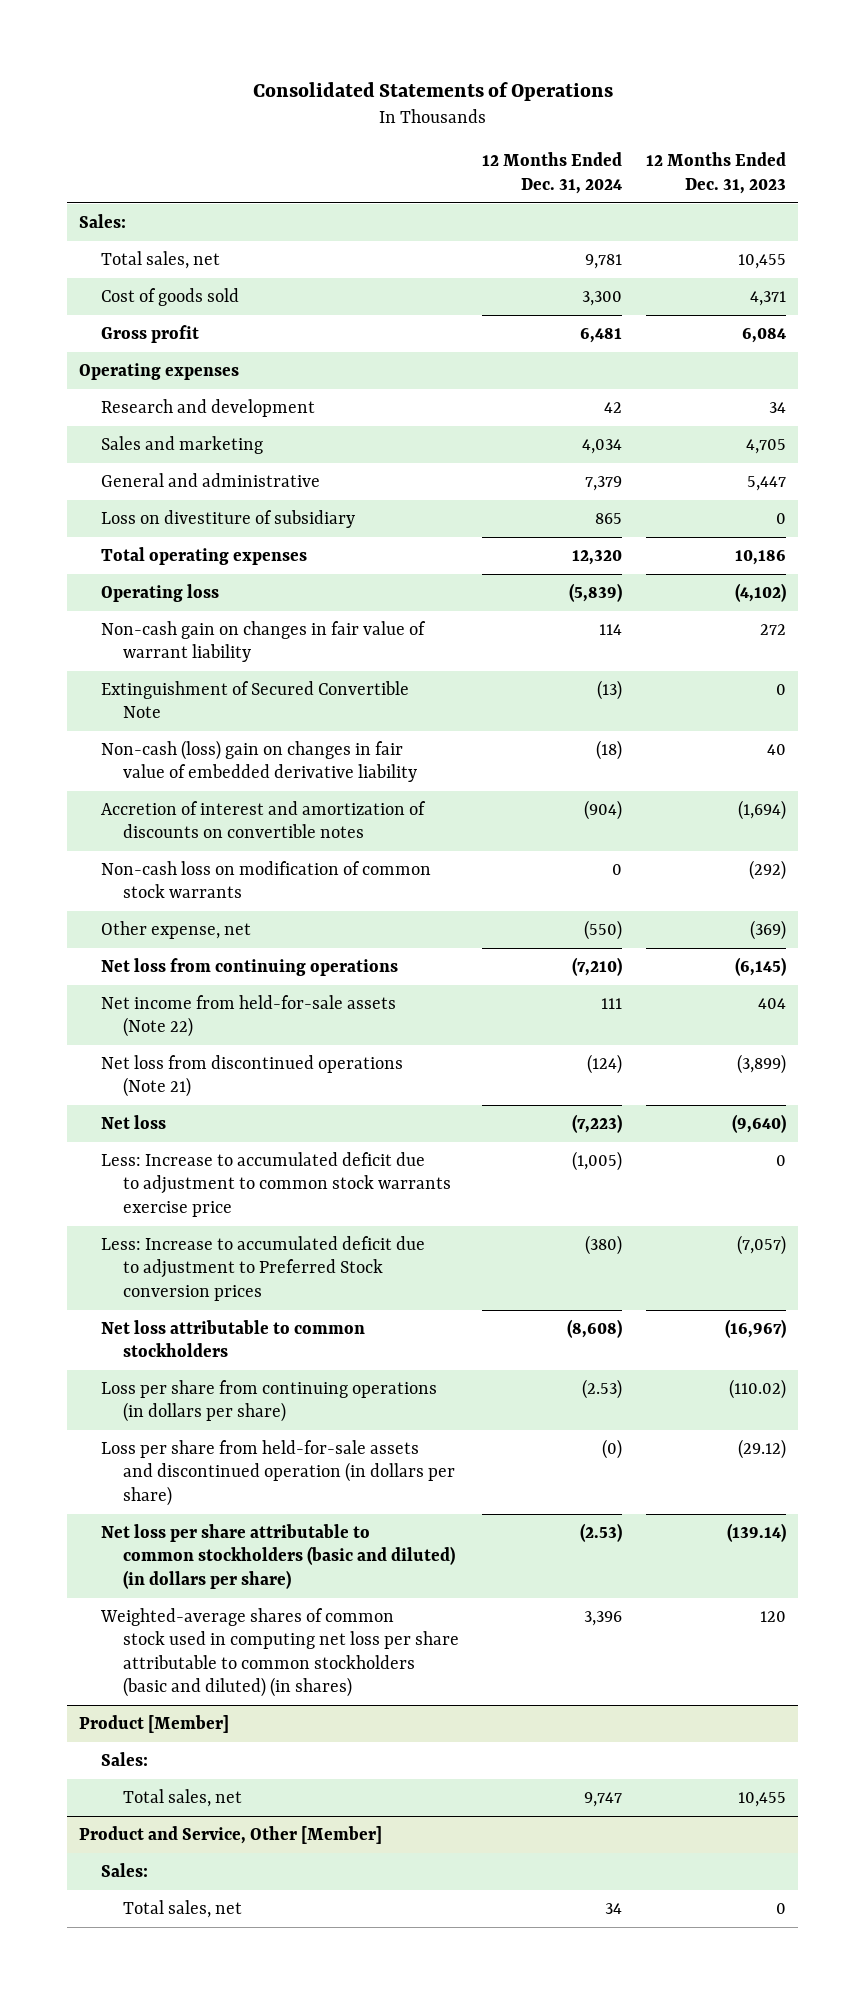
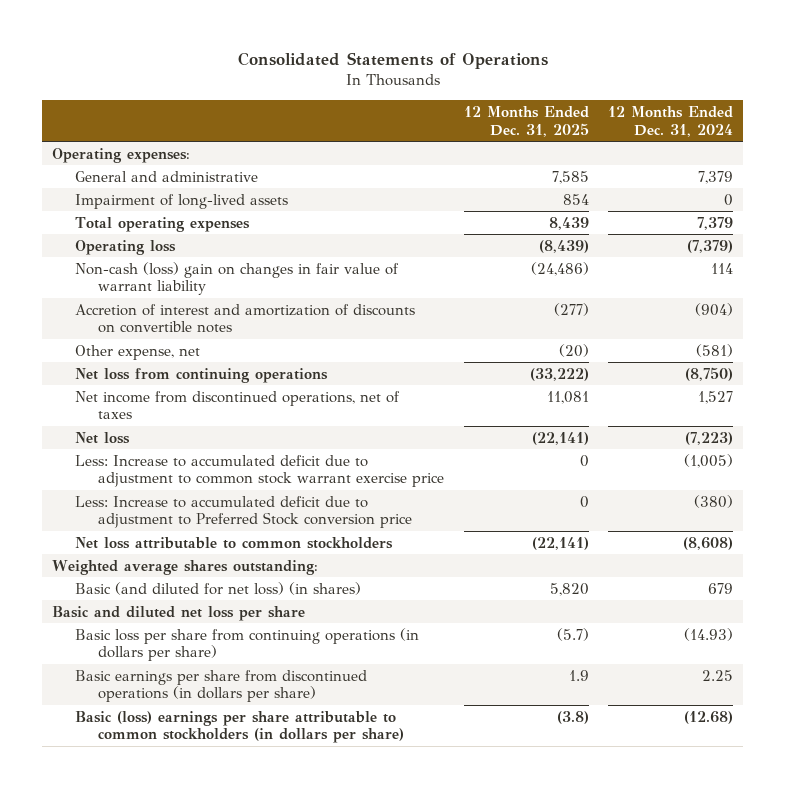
- | 12 Months Ended Dec. 31, 2024 | 12 Months Ended Dec. 31, 2023
+ | 12 Months Ended Dec. 31, 2025 | 12 Months Ended Dec. 31, 2024
- Sales:
- Total sales, net | 9,781 | 10,455
- Cost of goods sold | 3,300 | 4,371
- Gross profit | 6,481 | 6,084
- Operating expenses
- Research and development | 42 | 34
- Sales and marketing | 4,034 | 4,705
+ Operating expenses:
- Loss on divestiture of subsidiary | 865 | 0
- Total operating expenses | 12,320 | 10,186
- Operating loss | (5,839) | (4,102)
- Non-cash gain on changes in fair value of warrant liability | 114 | 272
- Extinguishment of Secured Convertible Note | (13) | 0
- Non-cash (loss) gain on changes in fair value of embedded derivative liability | (18) | 40
+ Impairment of long-lived assets | 854 | 0
+ Total operating expenses | 8,439 | 7,379
+ Operating loss | (8,439) | (7,379)
+ Non-cash (loss) gain on changes in fair value of warrant liability | (24,486) | 114
- Non-cash loss on modification of common stock warrants | 0 | (292)
- Other expense, net | (550) | (369)
- Net loss from continuing operations | (7,210) | (6,145)
- Net income from held-for-sale assets (Note 22) | 111 | 404
- Net loss from discontinued operations (Note 21) | (124) | (3,899)
+ Other expense, net | (20) | (581)
+ Net loss from continuing operations | (33,222) | (8,750)
+ Net income from discontinued operations, net of taxes | 11,081 | 1,527
- Less: Increase to accumulated deficit due to adjustment to common stock warrants exercise price | (1,005) | 0
- Less: Increase to accumulated deficit due to adjustment to Preferred Stock conversion prices | (380) | (7,057)
+ Less: Increase to accumulated deficit due to adjustment to common stock warrant exercise price | 0 | (1,005)
+ Less: Increase to accumulated deficit due to adjustment to Preferred Stock conversion price | 0 | (380)
- Loss per share from continuing operations (in dollars per share) | (2.53) | (110.02)
- Loss per share from held-for-sale assets and discontinued operation (in dollars per share) | (0) | (29.12)
- Net loss per share attributable to common stockholders (basic and diluted) (in dollars per share) | (2.53) | (139.14)
- Weighted-average shares of common stock used in computing net loss per share attributable to common stockholders (basic and diluted) (in shares) | 3,396 | 120
- Product [Member]
- Sales:
- Total sales, net | 9,747 | 10,455
- Product and Service, Other [Member]
- Sales:
- Total sales, net | 34 | 0
+ Weighted average shares outstanding:
+ Basic (and diluted for net loss) (in shares) | 5,820 | 679
+ Basic and diluted net loss per share
+ Basic loss per share from continuing operations (in dollars per share) | (5.7) | (14.93)
+ Basic earnings per share from discontinued operations (in dollars per share) | 1.9 | 2.25
+ Basic (loss) earnings per share attributable to common stockholders (in dollars per share) | (3.8) | (12.68)

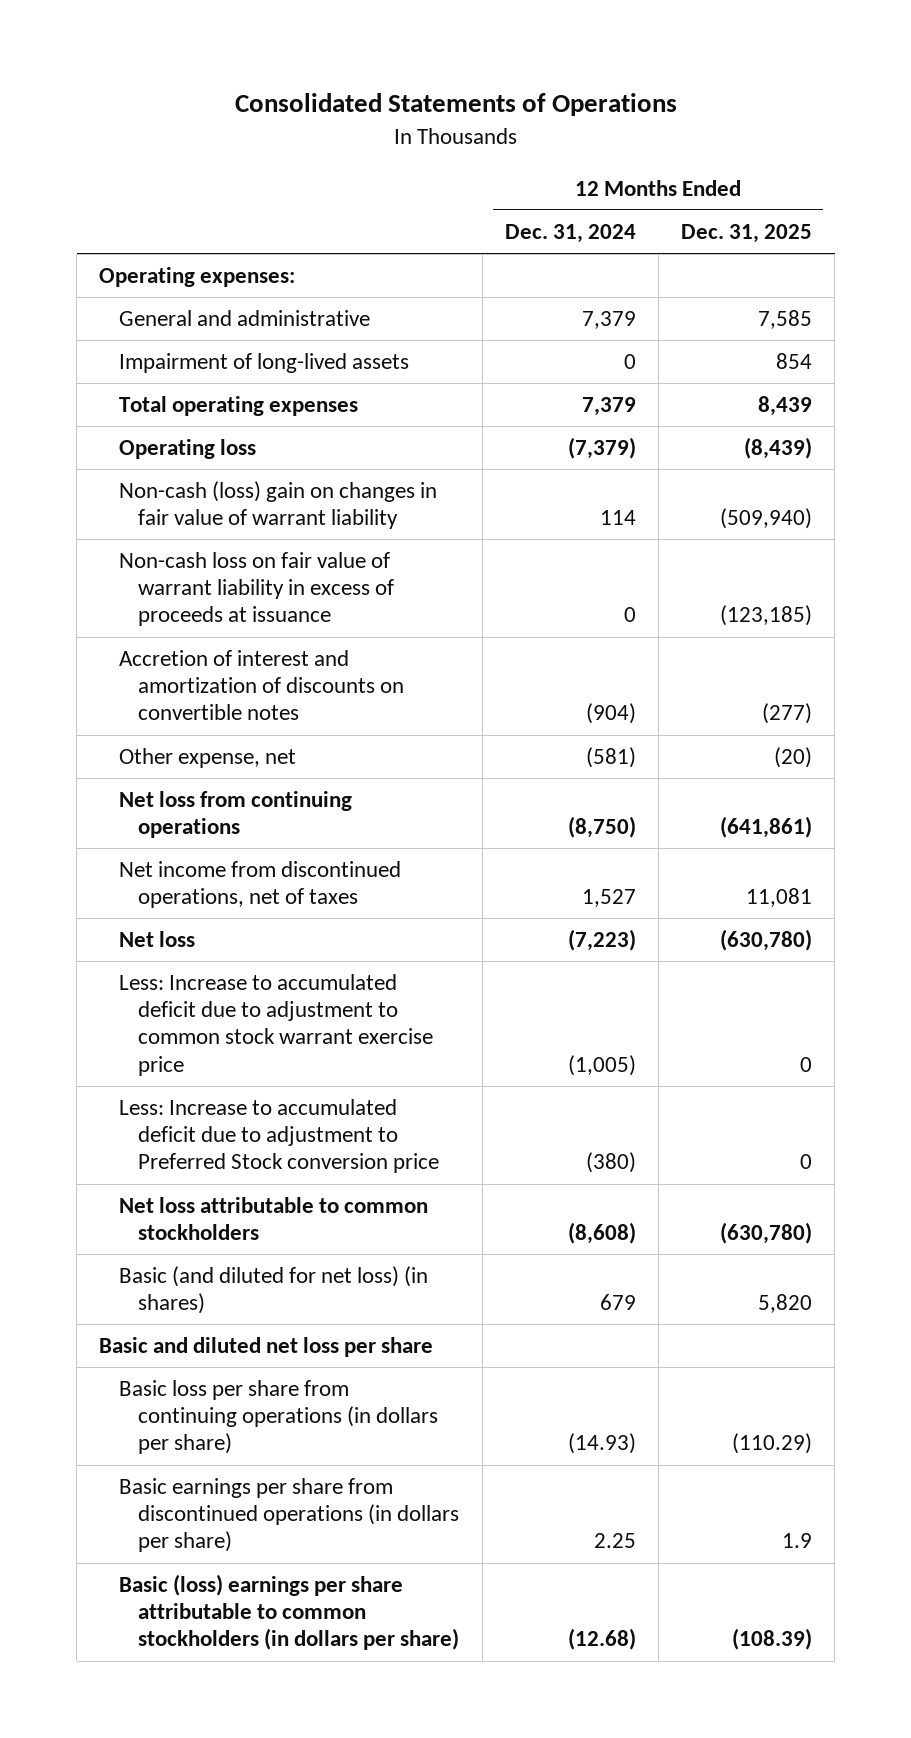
- | 12 Months Ended Dec. 31, 2025 | 12 Months Ended Dec. 31, 2024
+ | 12 Months Ended Dec. 31, 2024 | 12 Months Ended Dec. 31, 2025
- Non-cash (loss) gain on changes in fair value of warrant liability | (24,486) | 114
+ Non-cash (loss) gain on changes in fair value of warrant liability | 114 | (509,940)
+ Non-cash loss on fair value of warrant liability in excess of proceeds at issuance | 0 | (123,185)
- Net loss from continuing operations | (33,222) | (8,750)
+ Net loss from continuing operations | (8,750) | (641,861)
- Net loss | (22,141) | (7,223)
+ Net loss | (7,223) | (630,780)
- Net loss attributable to common stockholders | (22,141) | (8,608)
- Weighted average shares outstanding:
+ Net loss attributable to common stockholders | (8,608) | (630,780)
- Basic loss per share from continuing operations (in dollars per share) | (5.7) | (14.93)
+ Basic loss per share from continuing operations (in dollars per share) | (14.93) | (110.29)
- Basic (loss) earnings per share attributable to common stockholders (in dollars per share) | (3.8) | (12.68)
+ Basic (loss) earnings per share attributable to common stockholders (in dollars per share) | (12.68) | (108.39)

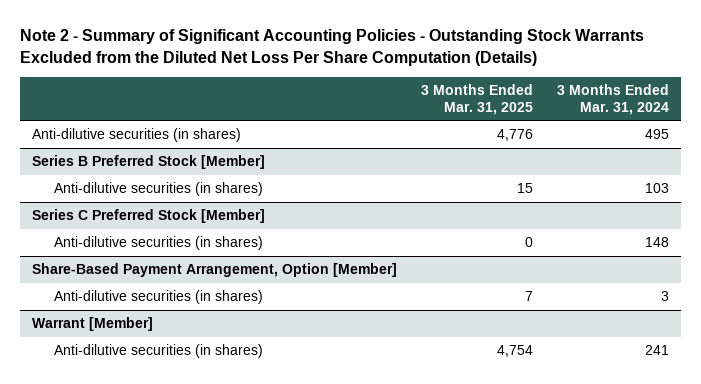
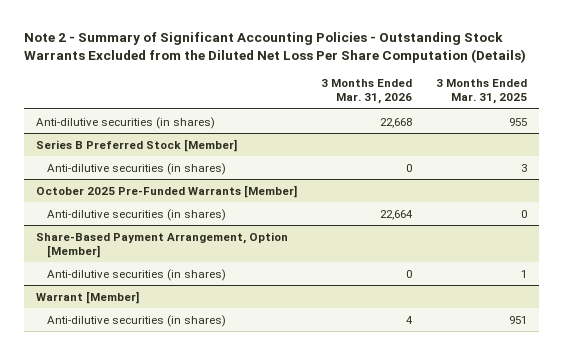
- | 3 Months Ended Mar. 31, 2025 | 3 Months Ended Mar. 31, 2024
+ | 3 Months Ended Mar. 31, 2026 | 3 Months Ended Mar. 31, 2025
- Anti-dilutive securities (in shares) | 4,776 | 495
+ Anti-dilutive securities (in shares) | 22,668 | 955
@ Series B Preferred Stock [Member]
- Anti-dilutive securities (in shares) | 15 | 103
- Series C Preferred Stock [Member]
@ Series B Preferred Stock [Member]
+ Anti-dilutive securities (in shares) | 0 | 3
+ October 2025 Pre-Funded Warrants [Member]
@ Share-Based Payment Arrangement, Option [Member]
- Anti-dilutive securities (in shares) | 7 | 3
+ Anti-dilutive securities (in shares) | 0 | 1
@ Warrant [Member]
- Anti-dilutive securities (in shares) | 4,754 | 241
+ Anti-dilutive securities (in shares) | 4 | 951

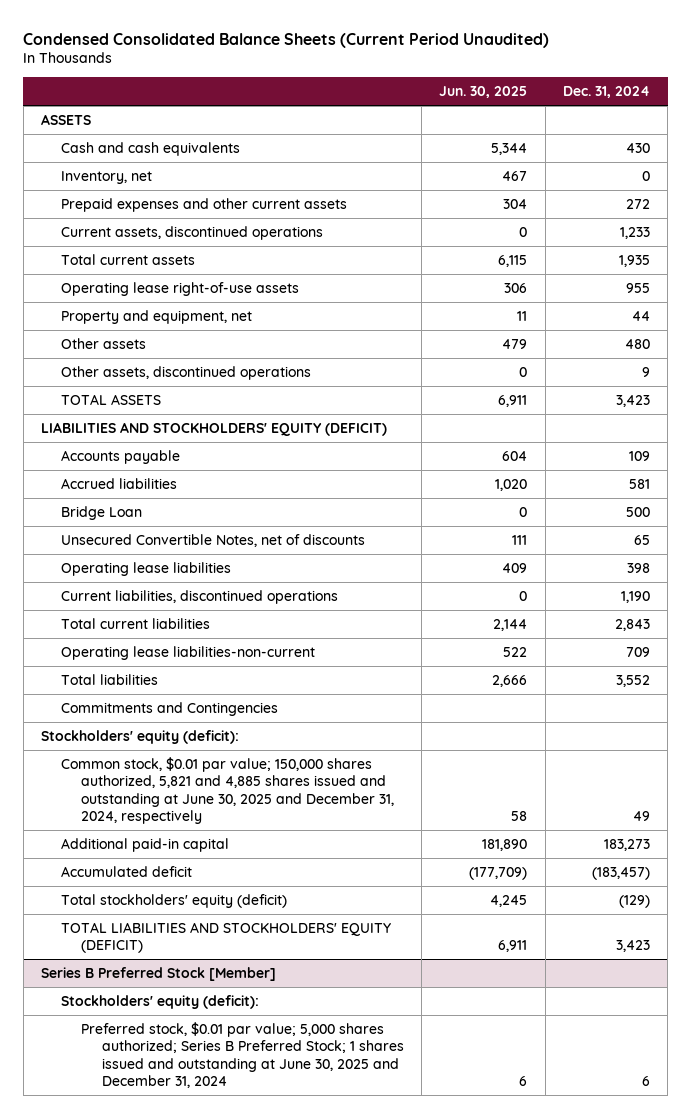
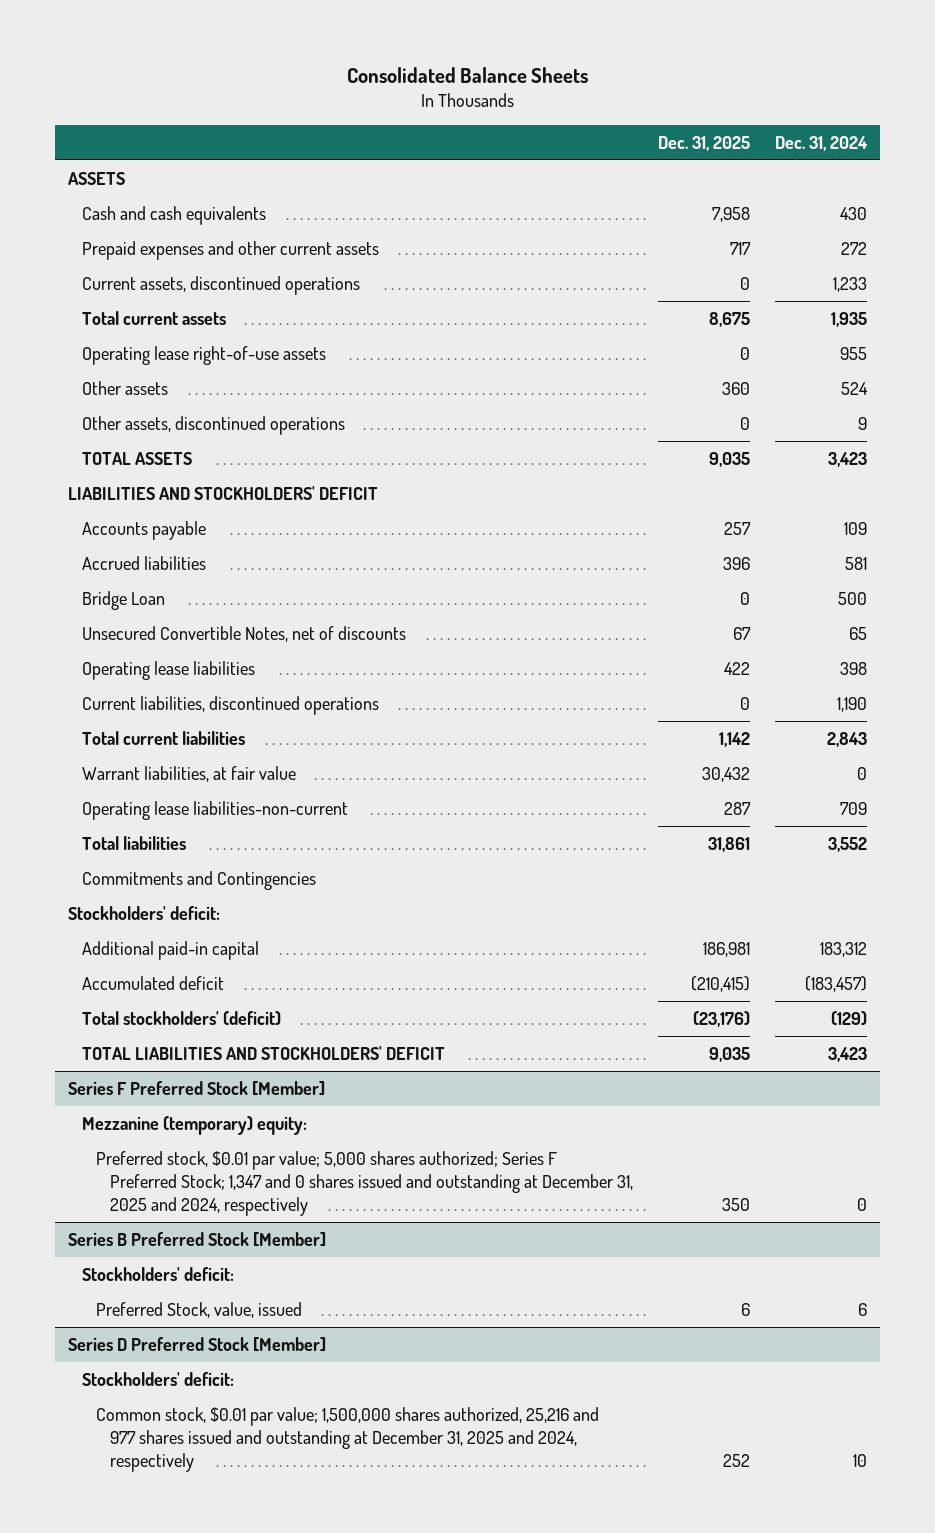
- Condensed Consolidated Balance Sheets (Current Period Unaudited)
+ Consolidated Balance Sheets
- | Jun. 30, 2025 | Dec. 31, 2024
+ | Dec. 31, 2025 | Dec. 31, 2024
- Inventory, net | 467 | 0
- Property and equipment, net | 11 | 44
- Other assets | 479 | 480
+ Other assets | 360 | 524
- LIABILITIES AND STOCKHOLDERS' EQUITY (DEFICIT)
+ LIABILITIES AND STOCKHOLDERS' DEFICIT
+ Warrant liabilities, at fair value | 30,432 | 0
- Stockholders' equity (deficit):
- Common stock, $0.01 par value; 150,000 shares authorized, 5,821 and 4,885 shares issued and outstanding at June 30, 2025 and December 31, 2024, respectively | 58 | 49
- Additional paid-in capital | 181,890 | 183,273
+ Stockholders' deficit:
+ Additional paid-in capital | 186,981 | 183,312
- Total stockholders' equity (deficit) | 4,245 | (129)
- TOTAL LIABILITIES AND STOCKHOLDERS' EQUITY (DEFICIT) | 6,911 | 3,423
+ Total stockholders' (deficit) | (23,176) | (129)
+ TOTAL LIABILITIES AND STOCKHOLDERS' DEFICIT | 9,035 | 3,423
+ Series F Preferred Stock [Member]
+ Mezzanine (temporary) equity:
+ Preferred stock, $0.01 par value; 5,000 shares authorized; Series F Preferred Stock; 1,347 and 0 shares issued and outstanding at December 31, 2025 and 2024, respectively | 350 | 0
@ Series B Preferred Stock [Member]
- Stockholders' equity (deficit):
- Preferred stock, $0.01 par value; 5,000 shares authorized; Series B Preferred Stock; 1 shares issued and outstanding at June 30, 2025 and December 31, 2024 | 6 | 6
+ Stockholders' deficit:
+ Preferred Stock, value, issued | 6 | 6
+ Series D Preferred Stock [Member]
+ Stockholders' deficit:
+ Common stock, $0.01 par value; 1,500,000 shares authorized, 25,216 and 977 shares issued and outstanding at December 31, 2025 and 2024, respectively | 252 | 10

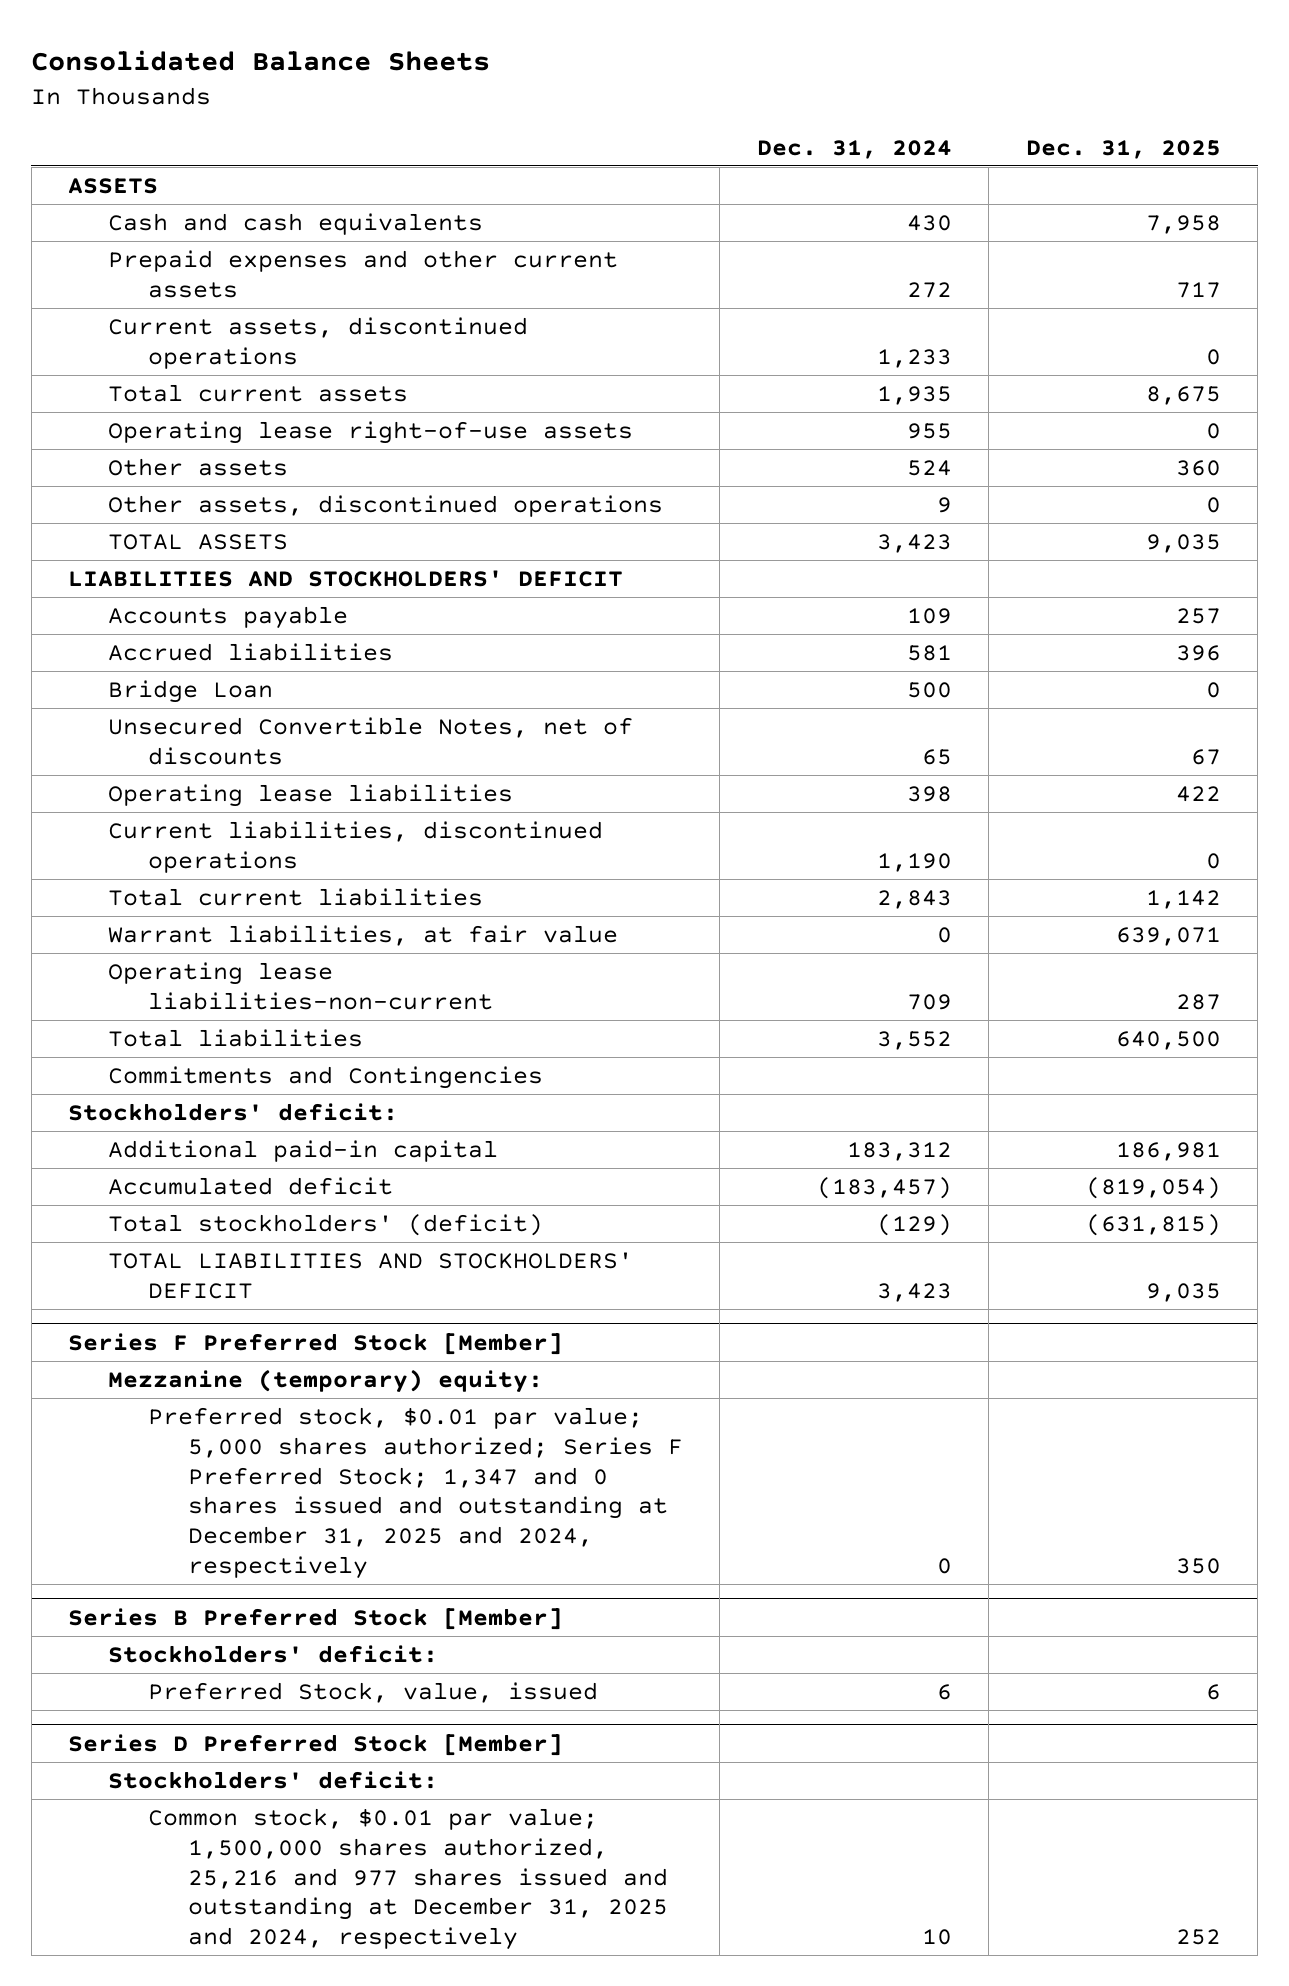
- | Dec. 31, 2025 | Dec. 31, 2024
+ | Dec. 31, 2024 | Dec. 31, 2025
- Warrant liabilities, at fair value | 30,432 | 0
+ Warrant liabilities, at fair value | 0 | 639,071
- Total liabilities | 31,861 | 3,552
+ Total liabilities | 3,552 | 640,500
- Accumulated deficit | (210,415) | (183,457)
- Total stockholders' (deficit) | (23,176) | (129)
+ Accumulated deficit | (183,457) | (819,054)
+ Total stockholders' (deficit) | (129) | (631,815)

